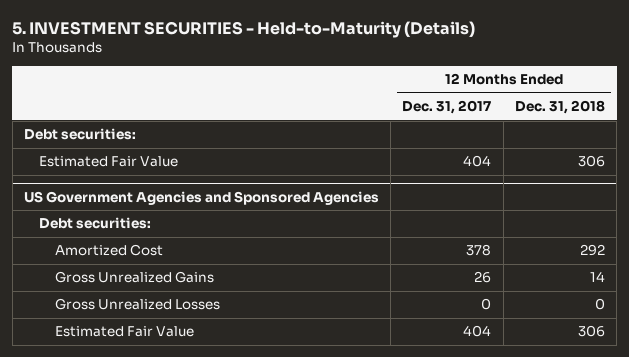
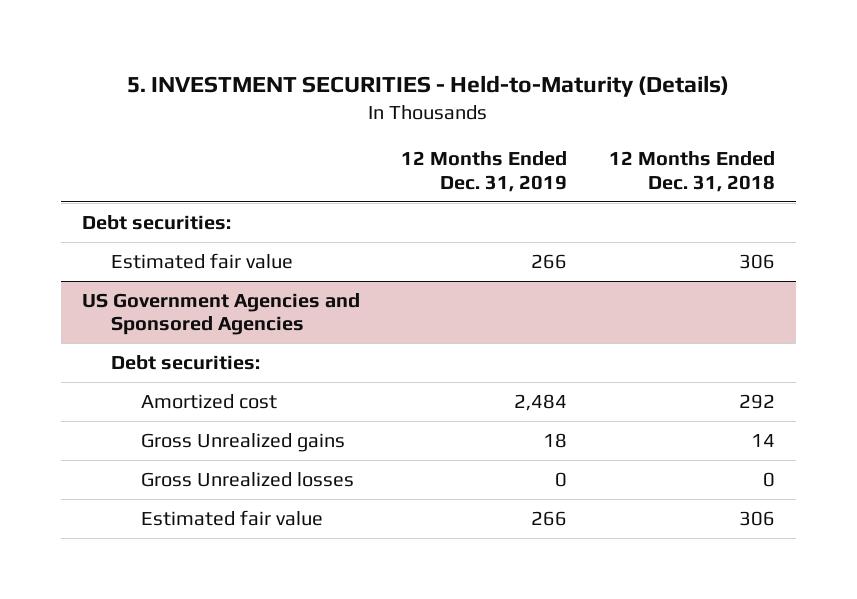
- | 12 Months Ended Dec. 31, 2017 | 12 Months Ended Dec. 31, 2018
+ | 12 Months Ended Dec. 31, 2019 | 12 Months Ended Dec. 31, 2018
- Estimated Fair Value | 404 | 306
+ Estimated fair value | 266 | 306
@ US Government Agencies and Sponsored Agencies
- Amortized Cost | 378 | 292
- Gross Unrealized Gains | 26 | 14
- Gross Unrealized Losses | 0 | 0
- Estimated Fair Value | 404 | 306
+ Amortized cost | 2,484 | 292
+ Gross Unrealized gains | 18 | 14
+ Gross Unrealized losses | 0 | 0
+ Estimated fair value | 266 | 306

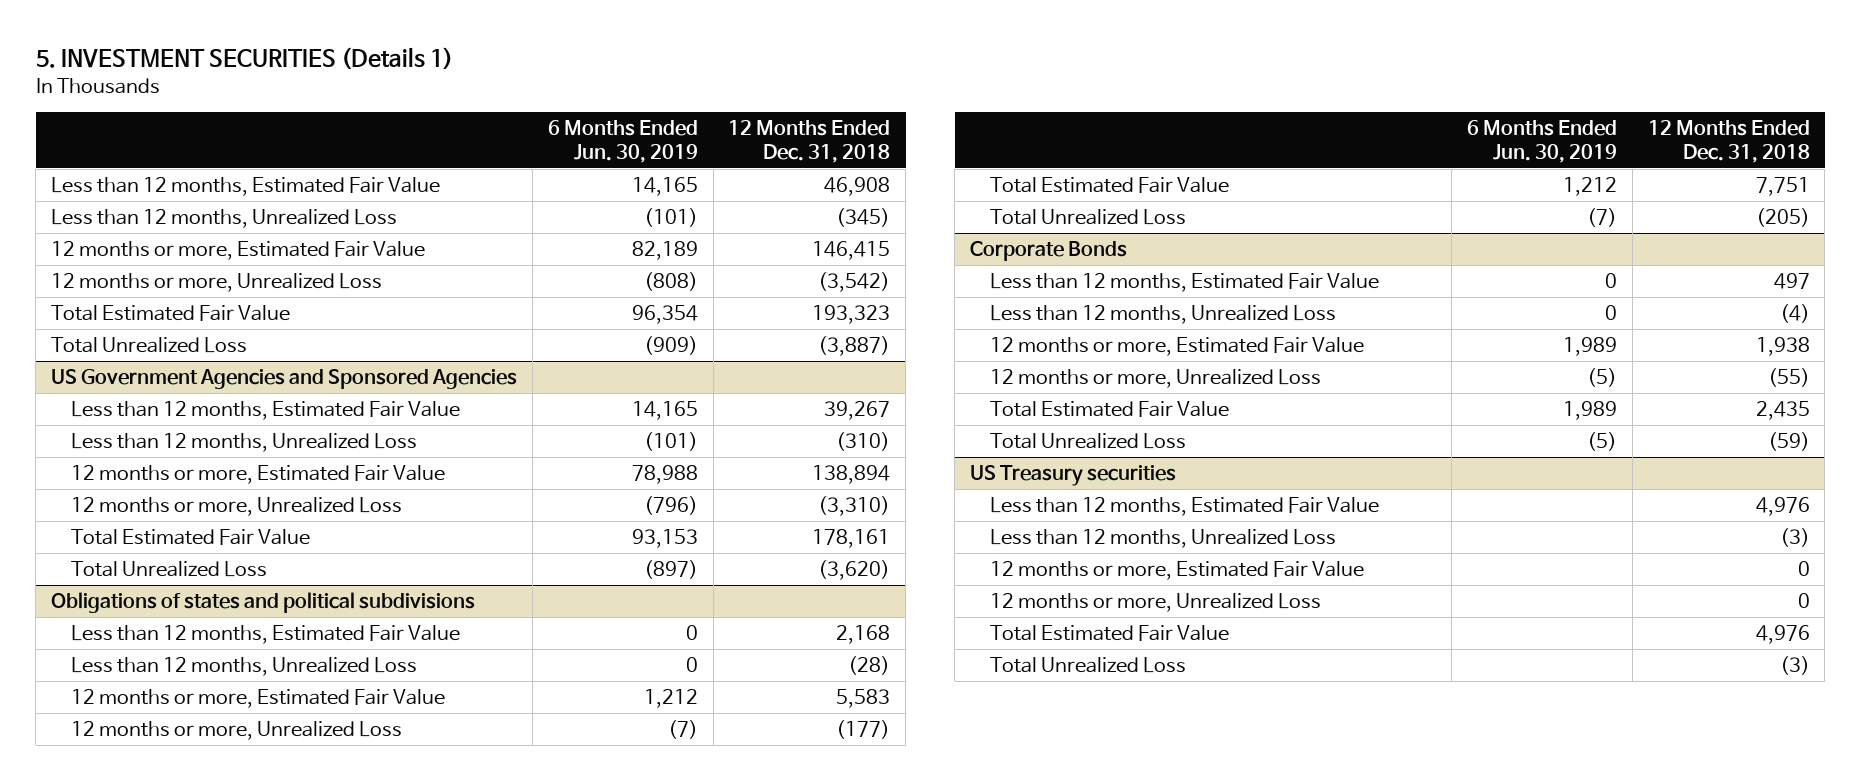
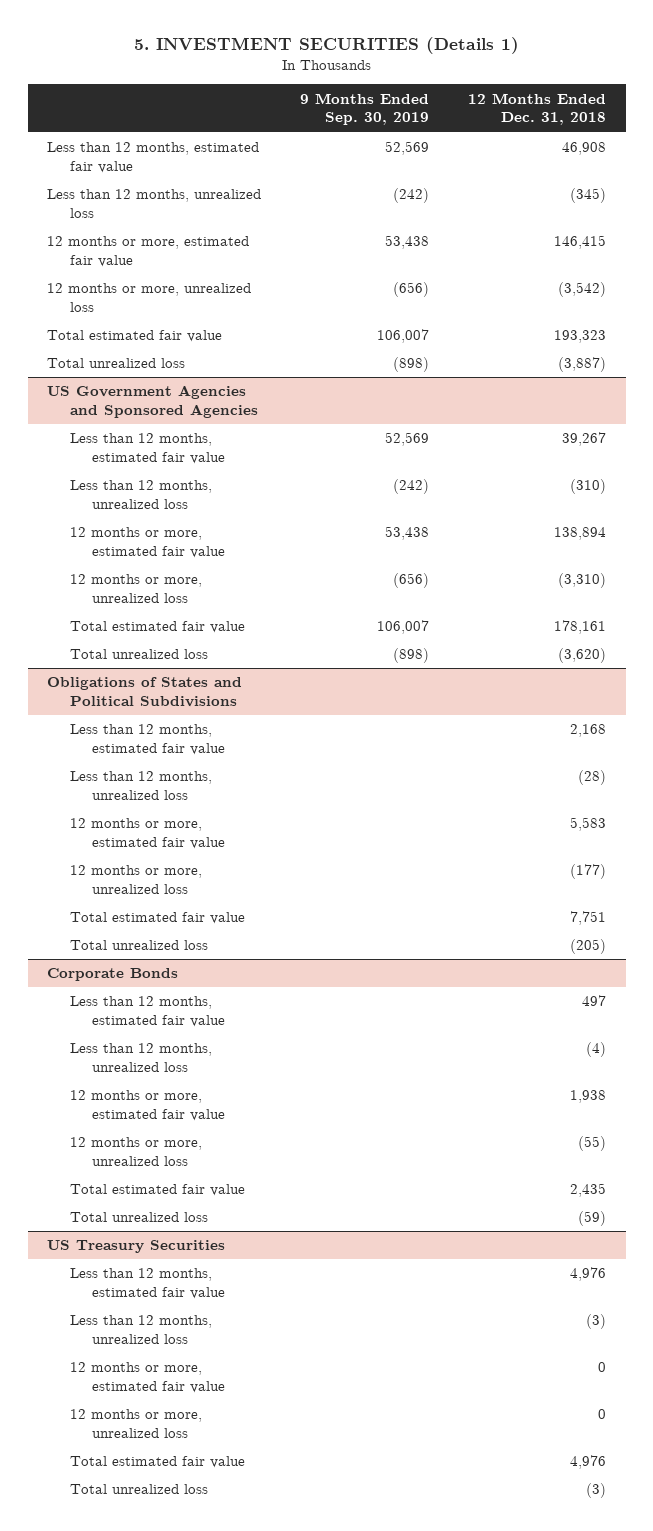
- | 6 Months Ended Jun. 30, 2019 | 12 Months Ended Dec. 31, 2018
+ | 9 Months Ended Sep. 30, 2019 | 12 Months Ended Dec. 31, 2018
- Less than 12 months, Estimated Fair Value | 14,165 | 46,908
- Less than 12 months, Unrealized Loss | (101) | (345)
- 12 months or more, Estimated Fair Value | 82,189 | 146,415
- 12 months or more, Unrealized Loss | (808) | (3,542)
- Total Estimated Fair Value | 96,354 | 193,323
- Total Unrealized Loss | (909) | (3,887)
+ Less than 12 months, estimated fair value | 52,569 | 46,908
+ Less than 12 months, unrealized loss | (242) | (345)
+ 12 months or more, estimated fair value | 53,438 | 146,415
+ 12 months or more, unrealized loss | (656) | (3,542)
+ Total estimated fair value | 106,007 | 193,323
+ Total unrealized loss | (898) | (3,887)
@ US Government Agencies and Sponsored Agencies
- Less than 12 months, Estimated Fair Value | 14,165 | 39,267
- Less than 12 months, Unrealized Loss | (101) | (310)
- 12 months or more, Estimated Fair Value | 78,988 | 138,894
- 12 months or more, Unrealized Loss | (796) | (3,310)
- Total Estimated Fair Value | 93,153 | 178,161
- Total Unrealized Loss | (897) | (3,620)
- Obligations of states and political subdivisions
- Less than 12 months, Estimated Fair Value | 0 | 2,168
- Less than 12 months, Unrealized Loss | 0 | (28)
- 12 months or more, Estimated Fair Value | 1,212 | 5,583
- 12 months or more, Unrealized Loss | (7) | (177)
- Total Estimated Fair Value | 1,212 | 7,751
- Total Unrealized Loss | (7) | (205)
@ US Government Agencies and Sponsored Agencies
+ Less than 12 months, estimated fair value | 52,569 | 39,267
+ Less than 12 months, unrealized loss | (242) | (310)
+ 12 months or more, estimated fair value | 53,438 | 138,894
+ 12 months or more, unrealized loss | (656) | (3,310)
+ Total estimated fair value | 106,007 | 178,161
+ Total unrealized loss | (898) | (3,620)
+ Obligations of States and Political Subdivisions
+ Less than 12 months, estimated fair value | | 2,168
+ Less than 12 months, unrealized loss | | (28)
+ 12 months or more, estimated fair value | | 5,583
+ 12 months or more, unrealized loss | | (177)
+ Total estimated fair value | | 7,751
+ Total unrealized loss | | (205)
@ Corporate Bonds
- Less than 12 months, Estimated Fair Value | 0 | 497
- Less than 12 months, Unrealized Loss | 0 | (4)
- 12 months or more, Estimated Fair Value | 1,989 | 1,938
- 12 months or more, Unrealized Loss | (5) | (55)
- Total Estimated Fair Value | 1,989 | 2,435
- Total Unrealized Loss | (5) | (59)
- US Treasury securities
- Less than 12 months, Estimated Fair Value | | 4,976
- Less than 12 months, Unrealized Loss | | (3)
- 12 months or more, Estimated Fair Value | | 0
- 12 months or more, Unrealized Loss | | 0
- Total Estimated Fair Value | | 4,976
- Total Unrealized Loss | | (3)
@ Corporate Bonds
+ Less than 12 months, estimated fair value | | 497
+ Less than 12 months, unrealized loss | | (4)
+ 12 months or more, estimated fair value | | 1,938
+ 12 months or more, unrealized loss | | (55)
+ Total estimated fair value | | 2,435
+ Total unrealized loss | | (59)
+ US Treasury Securities
+ Less than 12 months, estimated fair value | | 4,976
+ Less than 12 months, unrealized loss | | (3)
+ 12 months or more, estimated fair value | | 0
+ 12 months or more, unrealized loss | | 0
+ Total estimated fair value | | 4,976
+ Total unrealized loss | | (3)

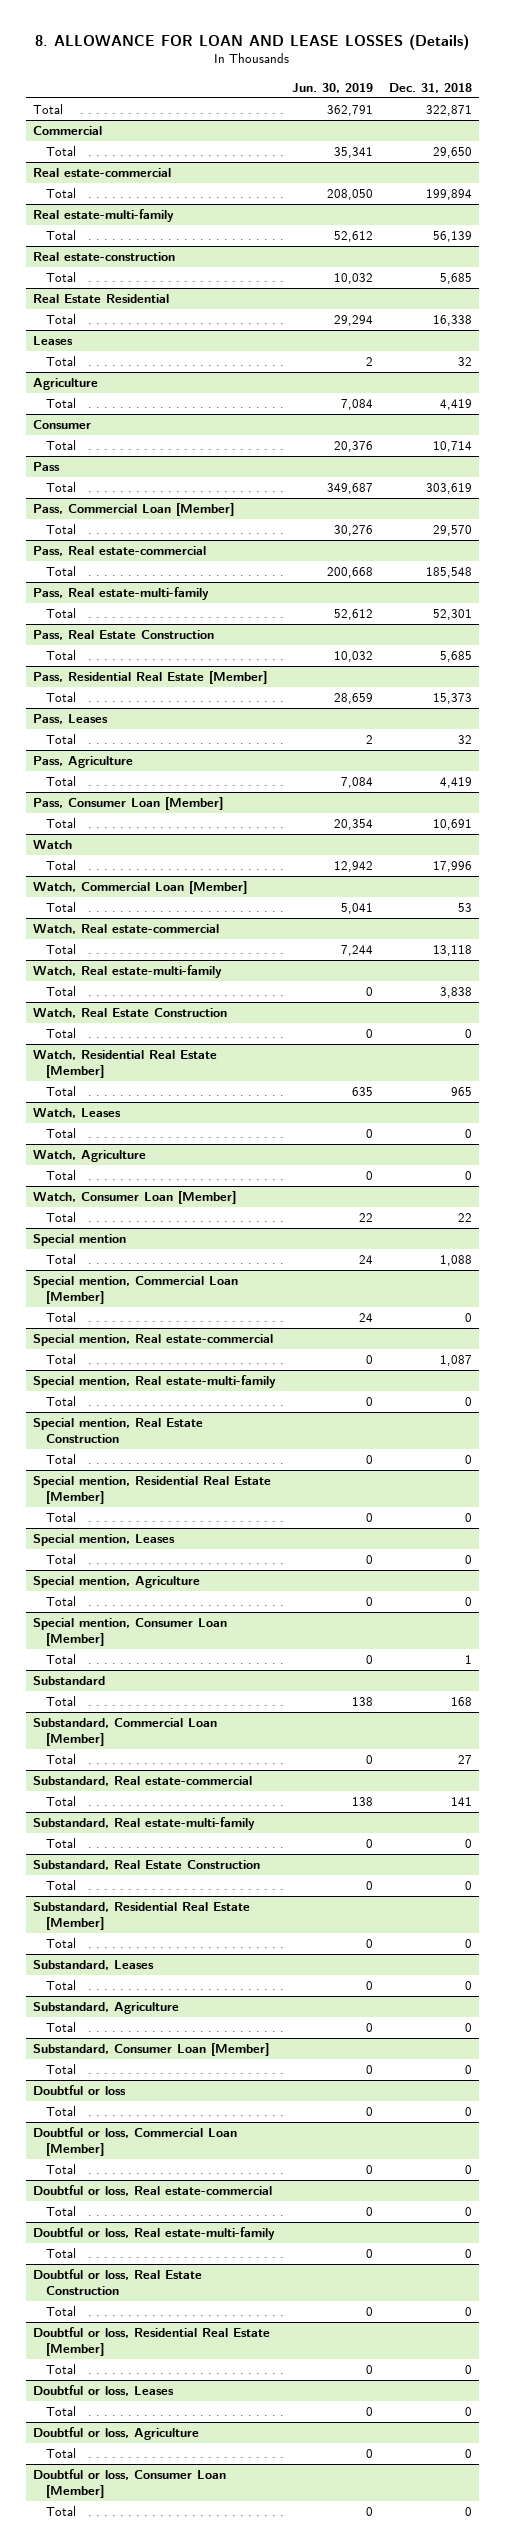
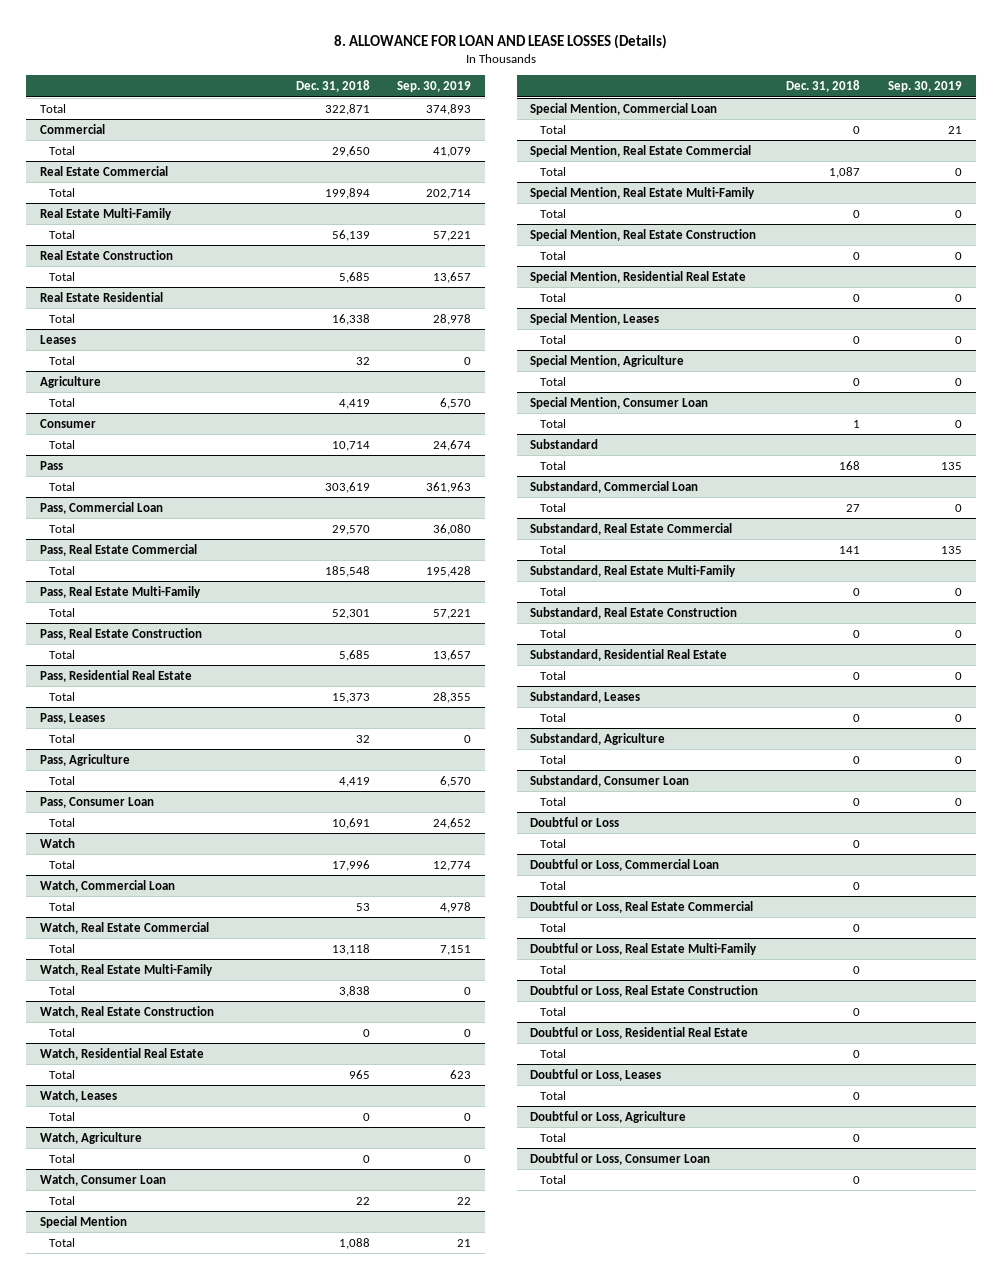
- | Jun. 30, 2019 | Dec. 31, 2018
+ | Dec. 31, 2018 | Sep. 30, 2019
- Real estate-commercial
+ Real Estate Commercial
- Real estate-multi-family
+ Real Estate Multi-Family
- Real estate-construction
+ Real Estate Construction
- Pass, Commercial Loan [Member]
+ Pass, Commercial Loan
- Pass, Real estate-commercial
+ Pass, Real Estate Commercial
- Pass, Real estate-multi-family
+ Pass, Real Estate Multi-Family
- Pass, Residential Real Estate [Member]
+ Pass, Residential Real Estate
- Pass, Consumer Loan [Member]
+ Pass, Consumer Loan
- Watch, Commercial Loan [Member]
+ Watch, Commercial Loan
- Watch, Real estate-commercial
+ Watch, Real Estate Commercial
- Watch, Real estate-multi-family
+ Watch, Real Estate Multi-Family
- Watch, Residential Real Estate [Member]
+ Watch, Residential Real Estate
- Watch, Consumer Loan [Member]
+ Watch, Consumer Loan
- Special mention
+ Special Mention
- Special mention, Commercial Loan [Member]
+ Special Mention, Commercial Loan
- Special mention, Real estate-commercial
+ Special Mention, Real Estate Commercial
- Special mention, Real estate-multi-family
+ Special Mention, Real Estate Multi-Family
- Special mention, Real Estate Construction
+ Special Mention, Real Estate Construction
- Special mention, Residential Real Estate [Member]
+ Special Mention, Residential Real Estate
- Special mention, Leases
+ Special Mention, Leases
- Special mention, Agriculture
+ Special Mention, Agriculture
- Special mention, Consumer Loan [Member]
+ Special Mention, Consumer Loan
- Substandard, Commercial Loan [Member]
+ Substandard, Commercial Loan
- Substandard, Real estate-commercial
+ Substandard, Real Estate Commercial
- Substandard, Real estate-multi-family
+ Substandard, Real Estate Multi-Family
- Substandard, Residential Real Estate [Member]
+ Substandard, Residential Real Estate
- Substandard, Consumer Loan [Member]
+ Substandard, Consumer Loan
- Doubtful or loss
+ Doubtful or Loss
- Doubtful or loss, Commercial Loan [Member]
+ Doubtful or Loss, Commercial Loan
- Doubtful or loss, Real estate-commercial
+ Doubtful or Loss, Real Estate Commercial
- Doubtful or loss, Real estate-multi-family
+ Doubtful or Loss, Real Estate Multi-Family
- Doubtful or loss, Real Estate Construction
+ Doubtful or Loss, Real Estate Construction
- Doubtful or loss, Residential Real Estate [Member]
+ Doubtful or Loss, Residential Real Estate
- Doubtful or loss, Leases
+ Doubtful or Loss, Leases
- Doubtful or loss, Agriculture
+ Doubtful or Loss, Agriculture
- Doubtful or loss, Consumer Loan [Member]
+ Doubtful or Loss, Consumer Loan

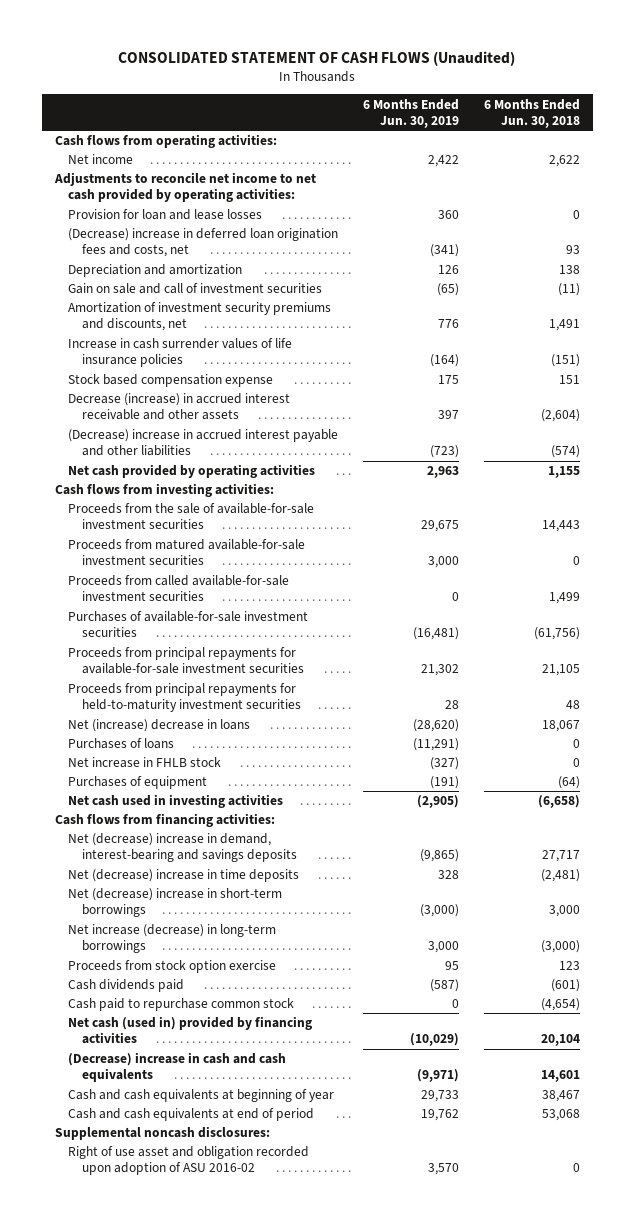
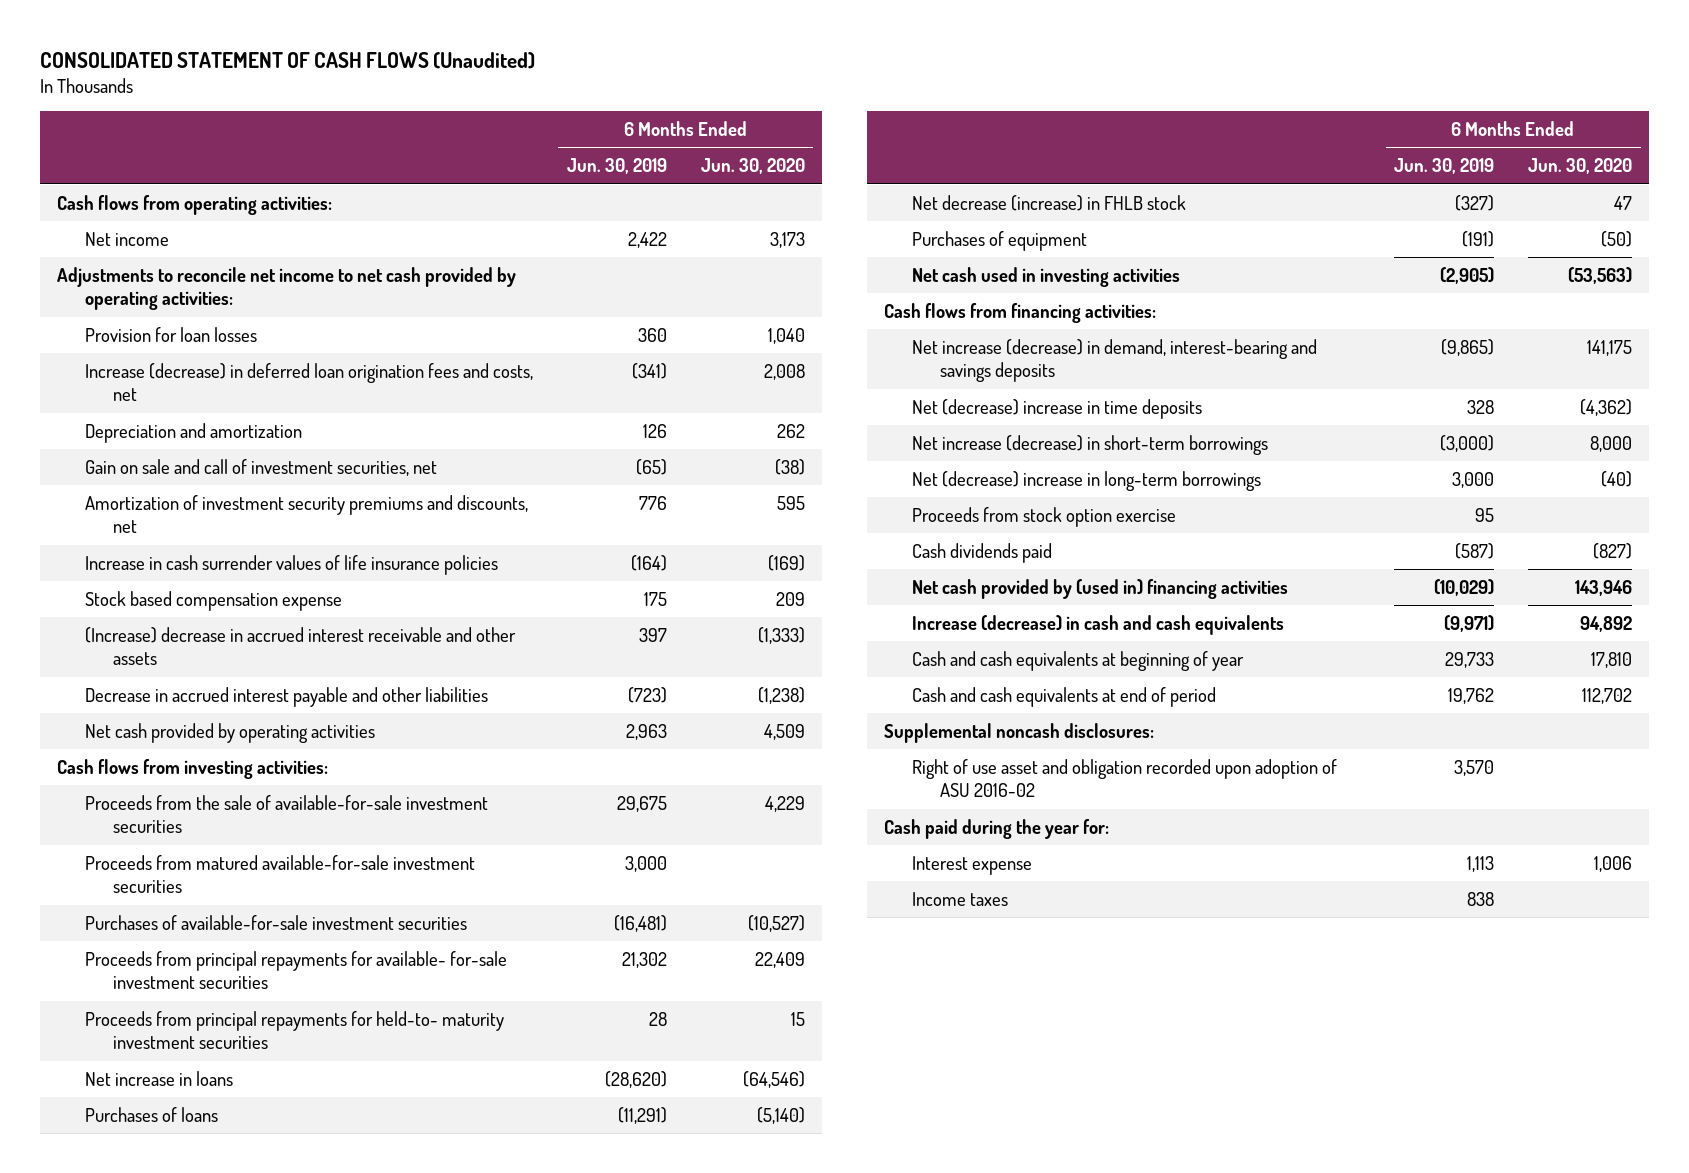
- | 6 Months Ended Jun. 30, 2019 | 6 Months Ended Jun. 30, 2018
+ | 6 Months Ended Jun. 30, 2019 | 6 Months Ended Jun. 30, 2020
- Provision for loan and lease losses | 360 | 0
- (Decrease) increase in deferred loan origination fees and costs, net | (341) | 93
+ Provision for loan losses | 360 | 1,040
+ Increase (decrease) in deferred loan origination fees and costs, net | (341) | 2,008
- Gain on sale and call of investment securities | (65) | (11)
+ Gain on sale and call of investment securities, net | (65) | (38)
- Decrease (increase) in accrued interest receivable and other assets | 397 | (2,604)
- (Decrease) increase in accrued interest payable and other liabilities | (723) | (574)
+ (Increase) decrease in accrued interest receivable and other assets | 397 | (1,333)
+ Decrease in accrued interest payable and other liabilities | (723) | (1,238)
- Proceeds from called available-for-sale investment securities | 0 | 1,499
- Proceeds from principal repayments for available-for-sale investment securities | 21,302 | 21,105
- Proceeds from principal repayments for held-to-maturity investment securities | 28 | 48
- Net (increase) decrease in loans | (28,620) | 18,067
+ Proceeds from principal repayments for available- for-sale investment securities | 21,302 | 22,409
+ Proceeds from principal repayments for held-to- maturity investment securities | 28 | 15
+ Net increase in loans | (28,620) | (64,546)
- Net increase in FHLB stock | (327) | 0
+ Net decrease (increase) in FHLB stock | (327) | 47
- Net (decrease) increase in demand, interest-bearing and savings deposits | (9,865) | 27,717
+ Net increase (decrease) in demand, interest-bearing and savings deposits | (9,865) | 141,175
- Net (decrease) increase in short-term borrowings | (3,000) | 3,000
- Net increase (decrease) in long-term borrowings | 3,000 | (3,000)
+ Net increase (decrease) in short-term borrowings | (3,000) | 8,000
+ Net (decrease) increase in long-term borrowings | 3,000 | (40)
- Cash paid to repurchase common stock | 0 | (4,654)
- Net cash (used in) provided by financing activities | (10,029) | 20,104
- (Decrease) increase in cash and cash equivalents | (9,971) | 14,601
+ Net cash provided by (used in) financing activities | (10,029) | 143,946
+ Increase (decrease) in cash and cash equivalents | (9,971) | 94,892
+ Cash paid during the year for:
+ Interest expense | 1,113 | 1,006
+ Income taxes | 838 |

